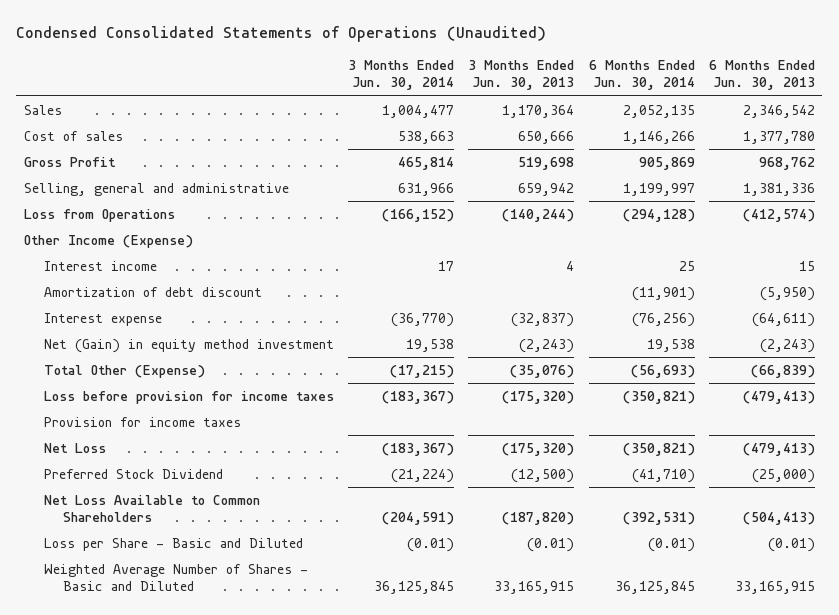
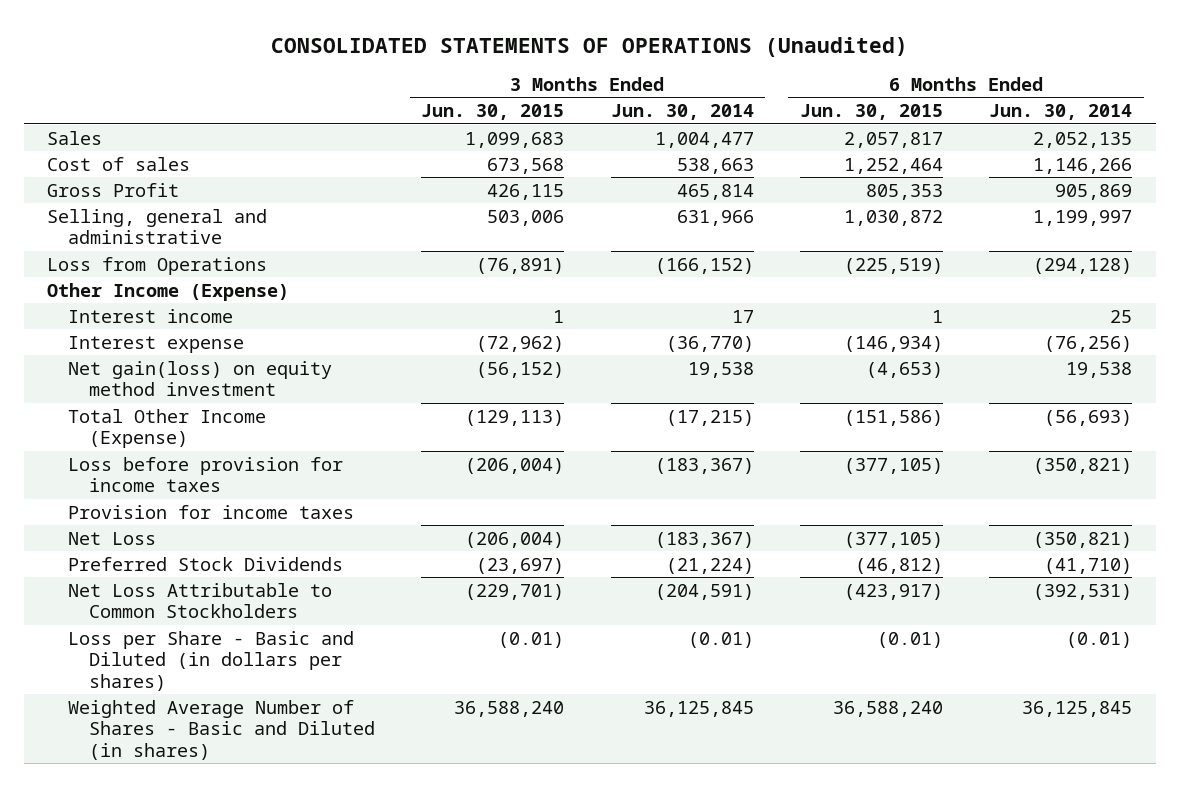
- Condensed Consolidated Statements of Operations (Unaudited)
+ CONSOLIDATED STATEMENTS OF OPERATIONS (Unaudited)
- | 3 Months Ended Jun. 30, 2014 | 3 Months Ended Jun. 30, 2013 | 6 Months Ended Jun. 30, 2014 | 6 Months Ended Jun. 30, 2013
+ | 3 Months Ended Jun. 30, 2015 | 3 Months Ended Jun. 30, 2014 | 6 Months Ended Jun. 30, 2015 | 6 Months Ended Jun. 30, 2014
- Amortization of debt discount | | | (11,901) | (5,950)
- Net (Gain) in equity method investment | 19,538 | (2,243) | 19,538 | (2,243)
- Total Other (Expense) | (17,215) | (35,076) | (56,693) | (66,839)
+ Net gain(loss) on equity method investment | (56,152) | 19,538 | (4,653) | 19,538
+ Total Other Income (Expense) | (129,113) | (17,215) | (151,586) | (56,693)
- Preferred Stock Dividend | (21,224) | (12,500) | (41,710) | (25,000)
- Net Loss Available to Common Shareholders | (204,591) | (187,820) | (392,531) | (504,413)
- Loss per Share - Basic and Diluted | (0.01) | (0.01) | (0.01) | (0.01)
- Weighted Average Number of Shares - Basic and Diluted | 36,125,845 | 33,165,915 | 36,125,845 | 33,165,915
+ Preferred Stock Dividends | (23,697) | (21,224) | (46,812) | (41,710)
+ Net Loss Attributable to Common Stockholders | (229,701) | (204,591) | (423,917) | (392,531)
+ Loss per Share - Basic and Diluted (in dollars per shares) | (0.01) | (0.01) | (0.01) | (0.01)
+ Weighted Average Number of Shares - Basic and Diluted (in shares) | 36,588,240 | 36,125,845 | 36,588,240 | 36,125,845

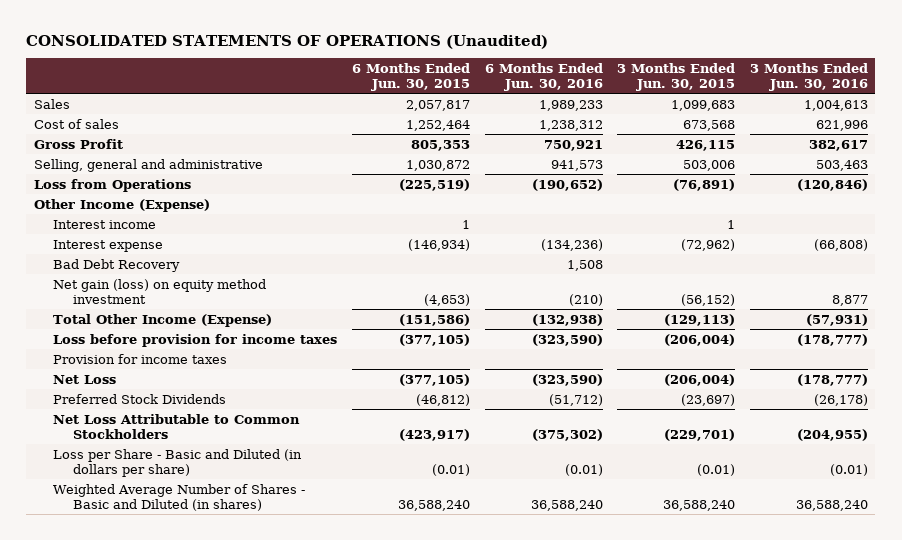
- | 3 Months Ended Jun. 30, 2015 | 3 Months Ended Jun. 30, 2014 | 6 Months Ended Jun. 30, 2015 | 6 Months Ended Jun. 30, 2014
+ | 6 Months Ended Jun. 30, 2015 | 6 Months Ended Jun. 30, 2016 | 3 Months Ended Jun. 30, 2015 | 3 Months Ended Jun. 30, 2016
- Net gain(loss) on equity method investment | (56,152) | 19,538 | (4,653) | 19,538
+ Bad Debt Recovery | | 1,508 | |
+ Net gain (loss) on equity method investment | (4,653) | (210) | (56,152) | 8,877
- Loss per Share - Basic and Diluted (in dollars per shares) | (0.01) | (0.01) | (0.01) | (0.01)
+ Loss per Share - Basic and Diluted (in dollars per share) | (0.01) | (0.01) | (0.01) | (0.01)

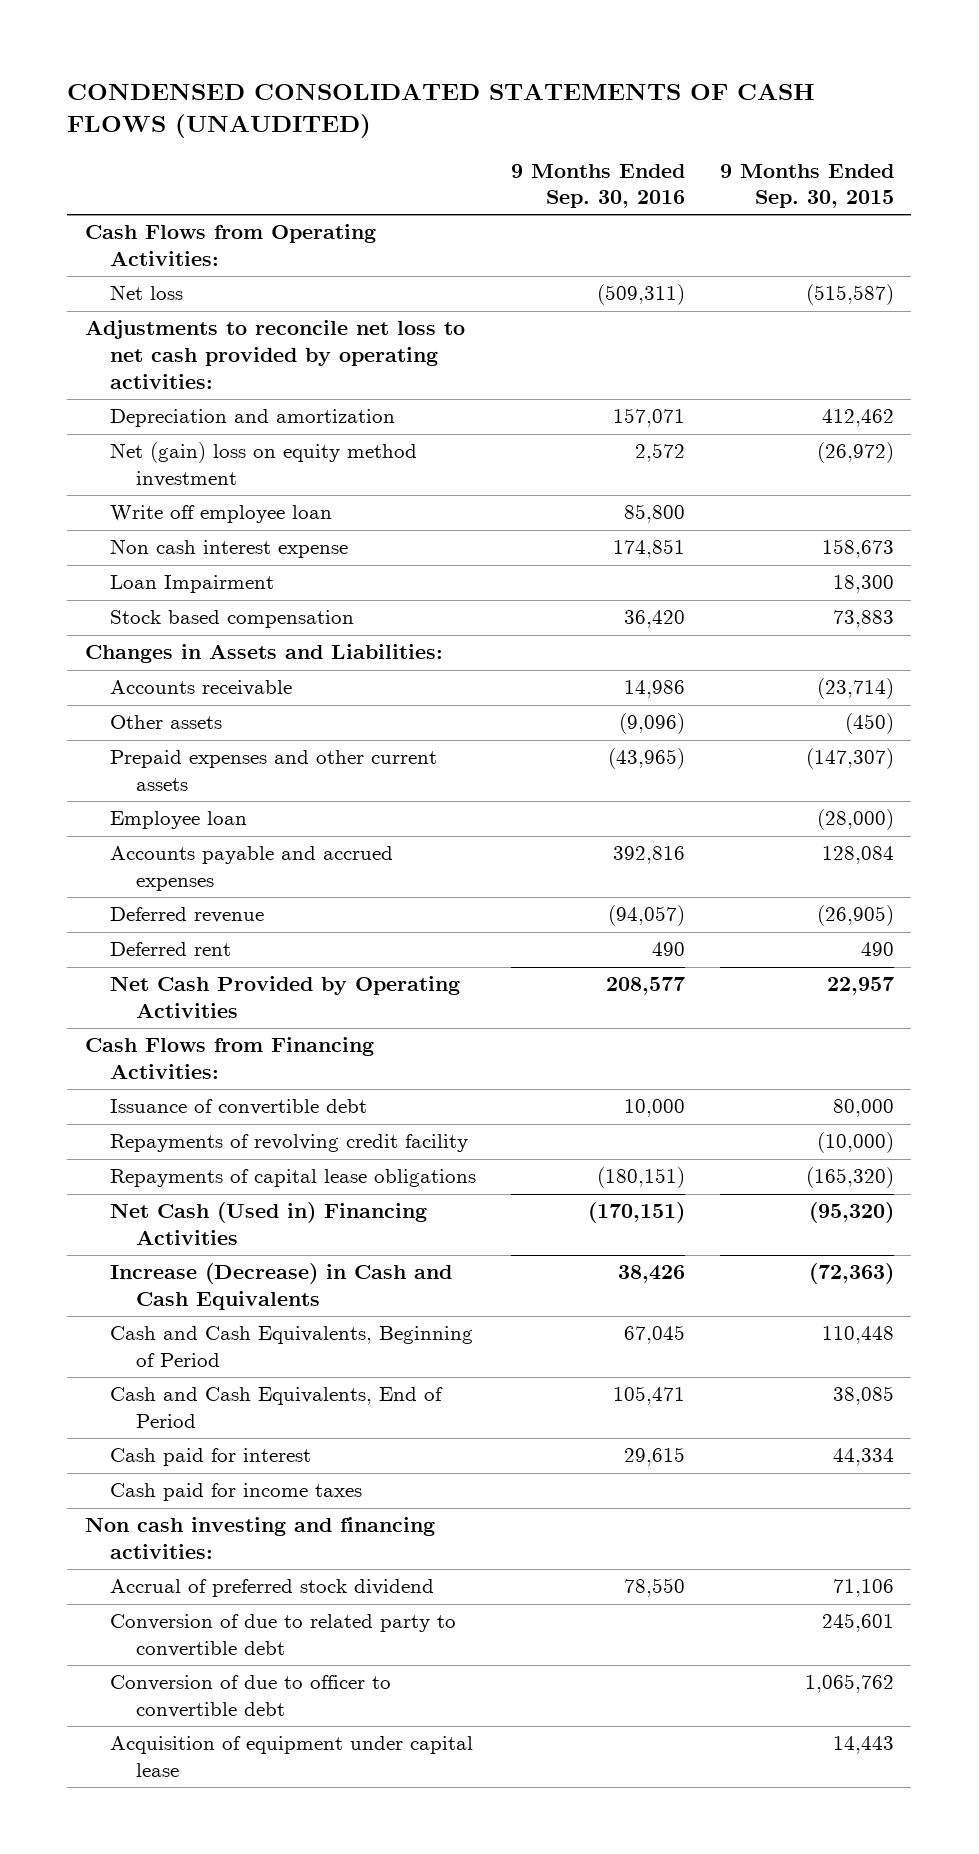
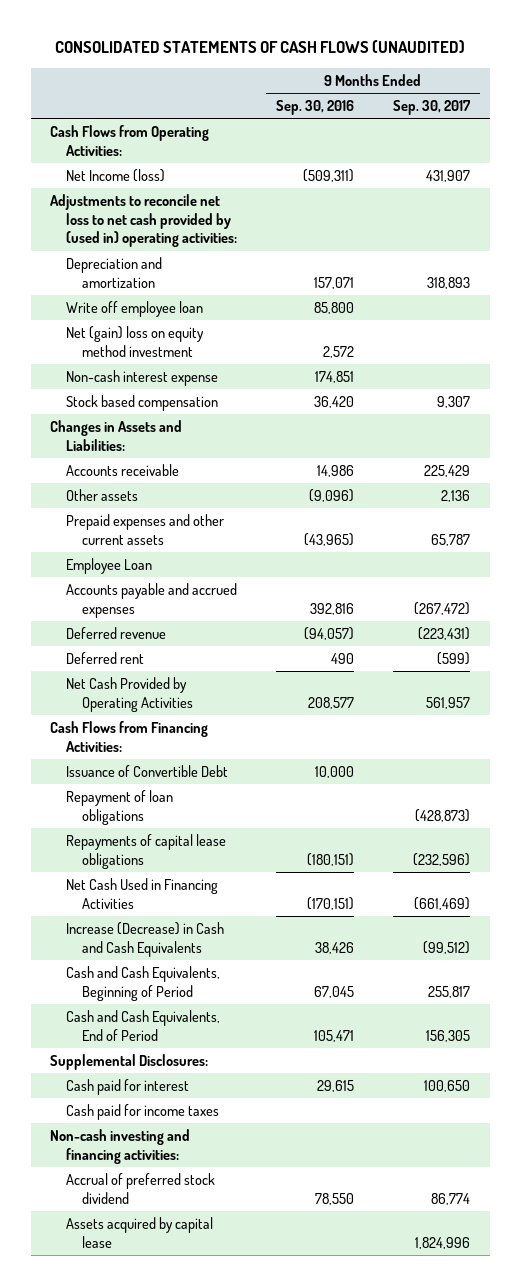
- CONDENSED CONSOLIDATED STATEMENTS OF CASH FLOWS (UNAUDITED)
+ CONSOLIDATED STATEMENTS OF CASH FLOWS (UNAUDITED)
- | 9 Months Ended Sep. 30, 2016 | 9 Months Ended Sep. 30, 2015
+ | 9 Months Ended Sep. 30, 2016 | 9 Months Ended Sep. 30, 2017
- Net loss | (509,311) | (515,587)
- Adjustments to reconcile net loss to net cash provided by operating activities:
+ Net Income (loss) | (509,311) | 431,907
+ Adjustments to reconcile net loss to net cash provided by (used in) operating activities:
- Non cash interest expense | 174,851 | 158,673
- Loan Impairment | | 18,300
moved down: Net (gain) loss on equity method investment | 2,572 |
+ Non-cash interest expense | 174,851 |
- Employee loan | | (28,000)
+ Employee Loan
- Issuance of convertible debt | 10,000 | 80,000
- Repayments of revolving credit facility | | (10,000)
+ Issuance of Convertible Debt | 10,000 |
+ Repayment of loan obligations | | (428,873)
- Net Cash (Used in) Financing Activities | (170,151) | (95,320)
+ Net Cash Used in Financing Activities | (170,151) | (661,469)
+ Supplemental Disclosures:
- Non cash investing and financing activities:
+ Non-cash investing and financing activities:
- Conversion of due to related party to convertible debt | | 245,601
- Conversion of due to officer to convertible debt | | 1,065,762
- Acquisition of equipment under capital lease | | 14,443
+ Assets acquired by capital lease | | 1,824,996

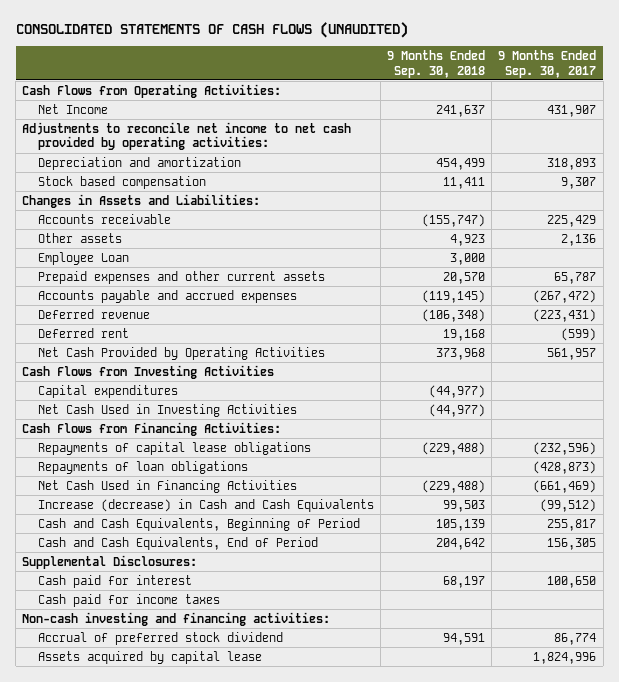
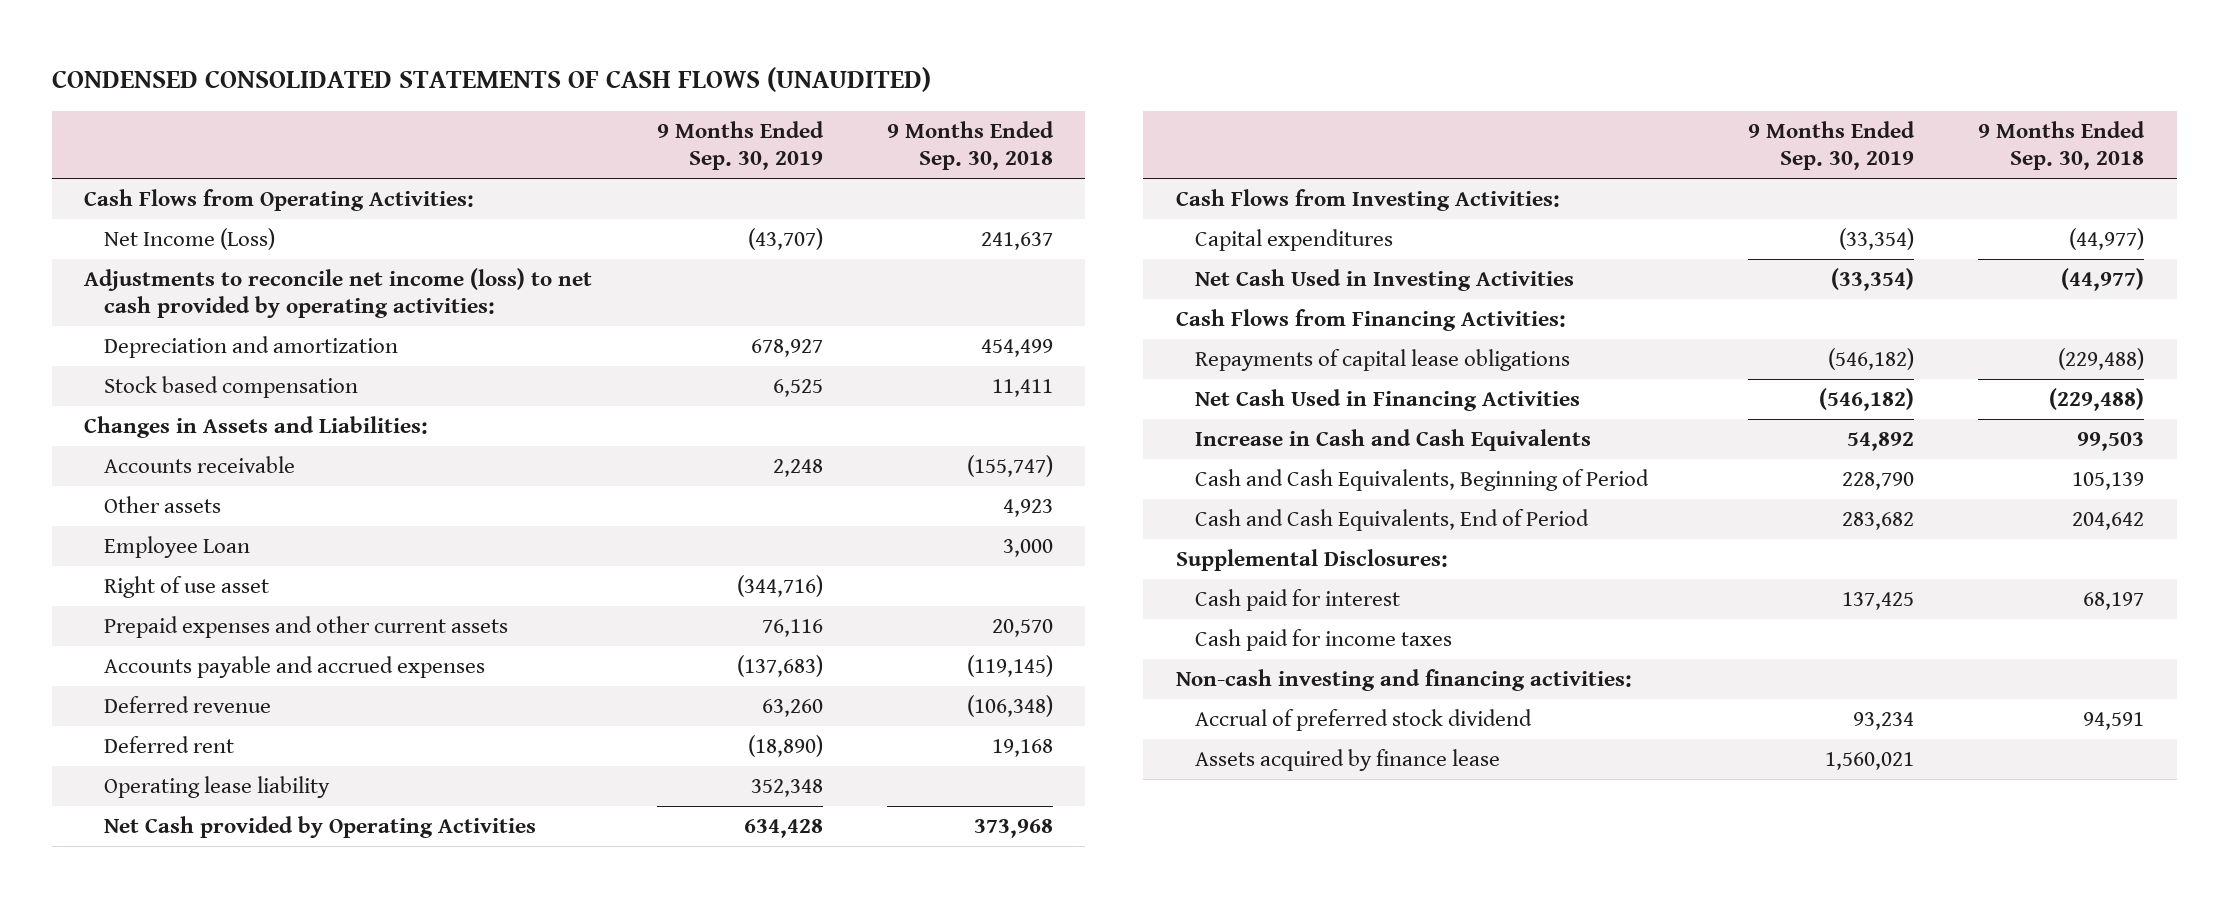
- CONSOLIDATED STATEMENTS OF CASH FLOWS (UNAUDITED)
+ CONDENSED CONSOLIDATED STATEMENTS OF CASH FLOWS (UNAUDITED)
- | 9 Months Ended Sep. 30, 2018 | 9 Months Ended Sep. 30, 2017
+ | 9 Months Ended Sep. 30, 2019 | 9 Months Ended Sep. 30, 2018
- Net Income | 241,637 | 431,907
- Adjustments to reconcile net income to net cash provided by operating activities:
+ Net Income (Loss) | (43,707) | 241,637
+ Adjustments to reconcile net income (loss) to net cash provided by operating activities:
+ Right of use asset | (344,716) |
- Net Cash Provided by Operating Activities | 373,968 | 561,957
- Cash Flows from Investing Activities
+ Operating lease liability | 352,348 |
+ Net Cash provided by Operating Activities | 634,428 | 373,968
+ Cash Flows from Investing Activities:
- Repayments of loan obligations | | (428,873)
- Increase (decrease) in Cash and Cash Equivalents | 99,503 | (99,512)
+ Increase in Cash and Cash Equivalents | 54,892 | 99,503
- Assets acquired by capital lease | | 1,824,996
+ Assets acquired by finance lease | 1,560,021 |

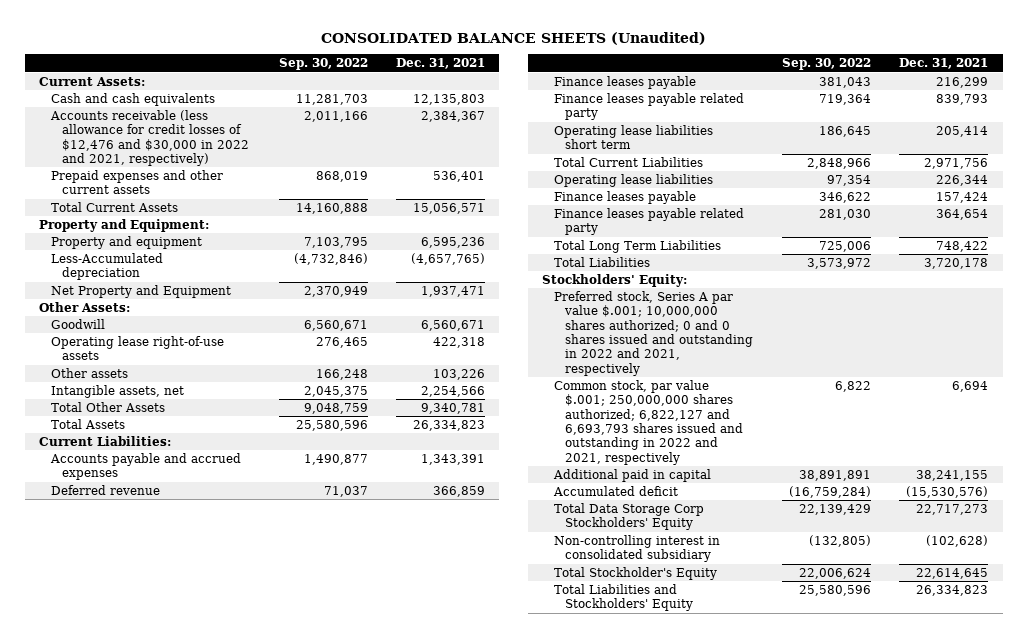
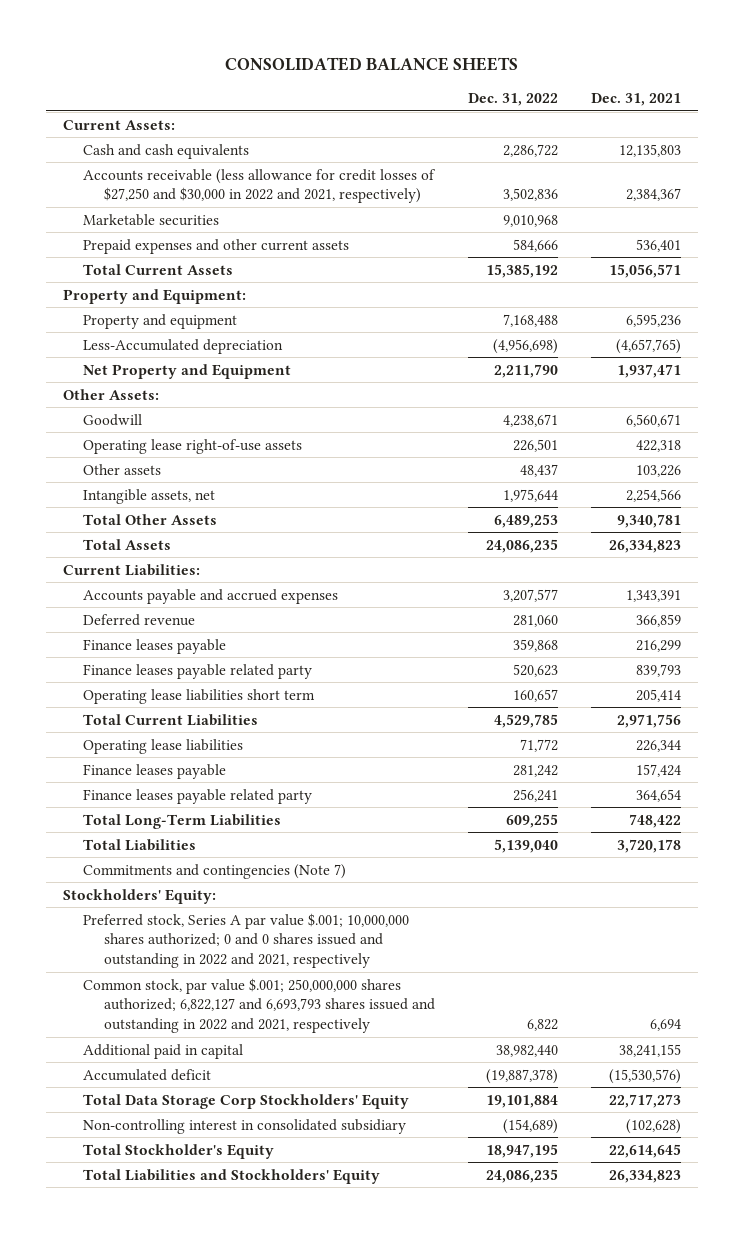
- CONSOLIDATED BALANCE SHEETS (Unaudited)
+ CONSOLIDATED BALANCE SHEETS
- | Sep. 30, 2022 | Dec. 31, 2021
+ | Dec. 31, 2022 | Dec. 31, 2021
- Accounts receivable (less allowance for credit losses of $12,476 and $30,000 in 2022 and 2021, respectively) | 2,011,166 | 2,384,367
+ Accounts receivable (less allowance for credit losses of $27,250 and $30,000 in 2022 and 2021, respectively) | 3,502,836 | 2,384,367
+ Marketable securities | 9,010,968 |
- Total Long Term Liabilities | 725,006 | 748,422
+ Total Long-Term Liabilities | 609,255 | 748,422
+ Commitments and contingencies (Note 7)

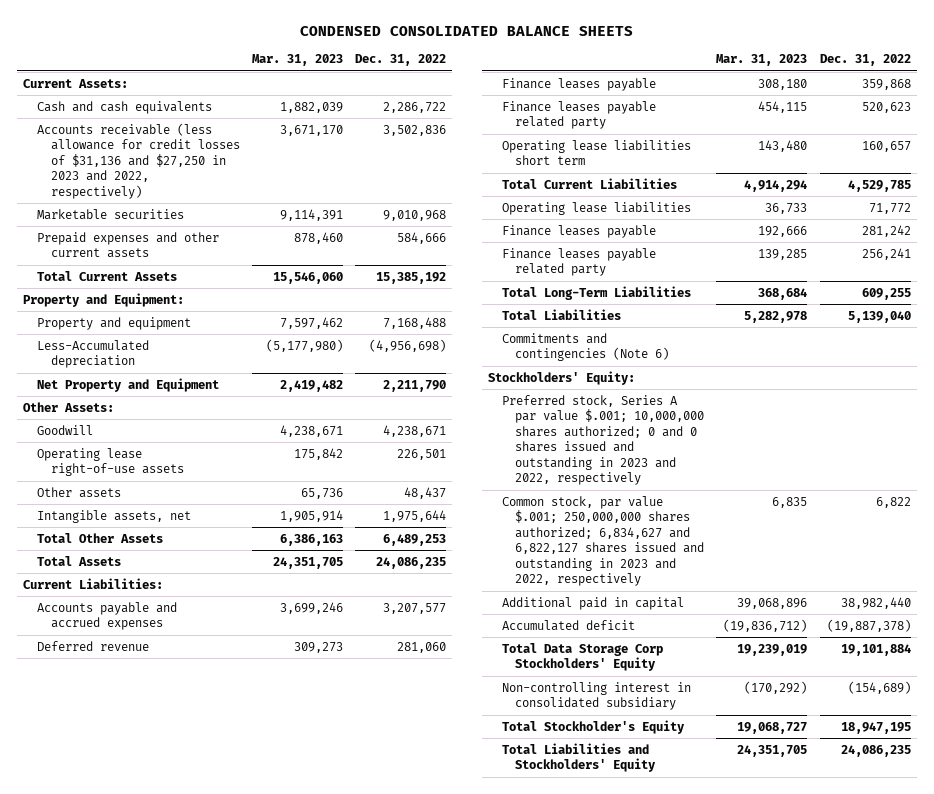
- CONSOLIDATED BALANCE SHEETS
+ CONDENSED CONSOLIDATED BALANCE SHEETS
- | Dec. 31, 2022 | Dec. 31, 2021
+ | Mar. 31, 2023 | Dec. 31, 2022
- Accounts receivable (less allowance for credit losses of $27,250 and $30,000 in 2022 and 2021, respectively) | 3,502,836 | 2,384,367
+ Accounts receivable (less allowance for credit losses of $31,136 and $27,250 in 2023 and 2022, respectively) | 3,671,170 | 3,502,836
- Commitments and contingencies (Note 7)
+ Commitments and contingencies (Note 6)
- Preferred stock, Series A par value $.001; 10,000,000 shares authorized; 0 and 0 shares issued and outstanding in 2022 and 2021, respectively
- Common stock, par value $.001; 250,000,000 shares authorized; 6,822,127 and 6,693,793 shares issued and outstanding in 2022 and 2021, respectively | 6,822 | 6,694
+ Preferred stock, Series A par value $.001; 10,000,000 shares authorized; 0 and 0 shares issued and outstanding in 2023 and 2022, respectively
+ Common stock, par value $.001; 250,000,000 shares authorized; 6,834,627 and 6,822,127 shares issued and outstanding in 2023 and 2022, respectively | 6,835 | 6,822

